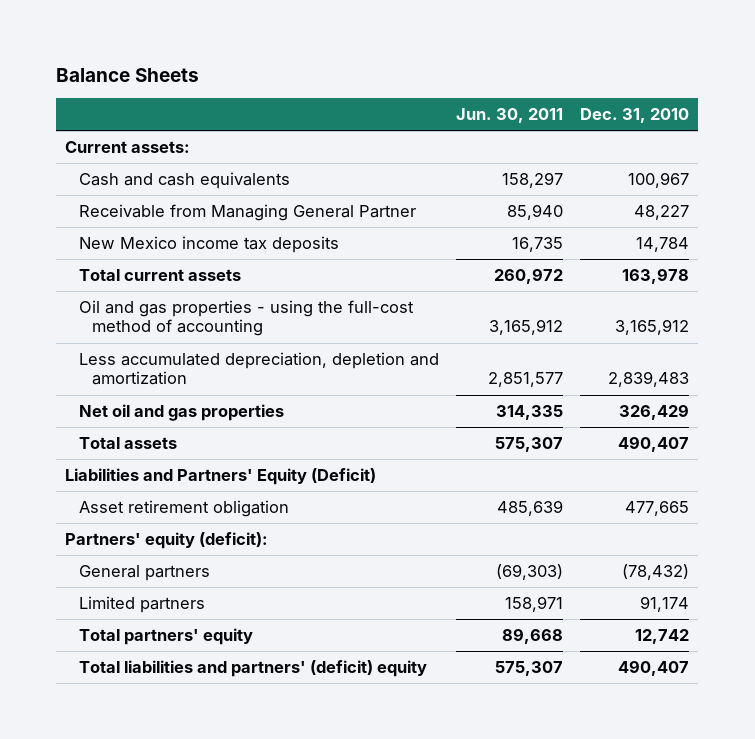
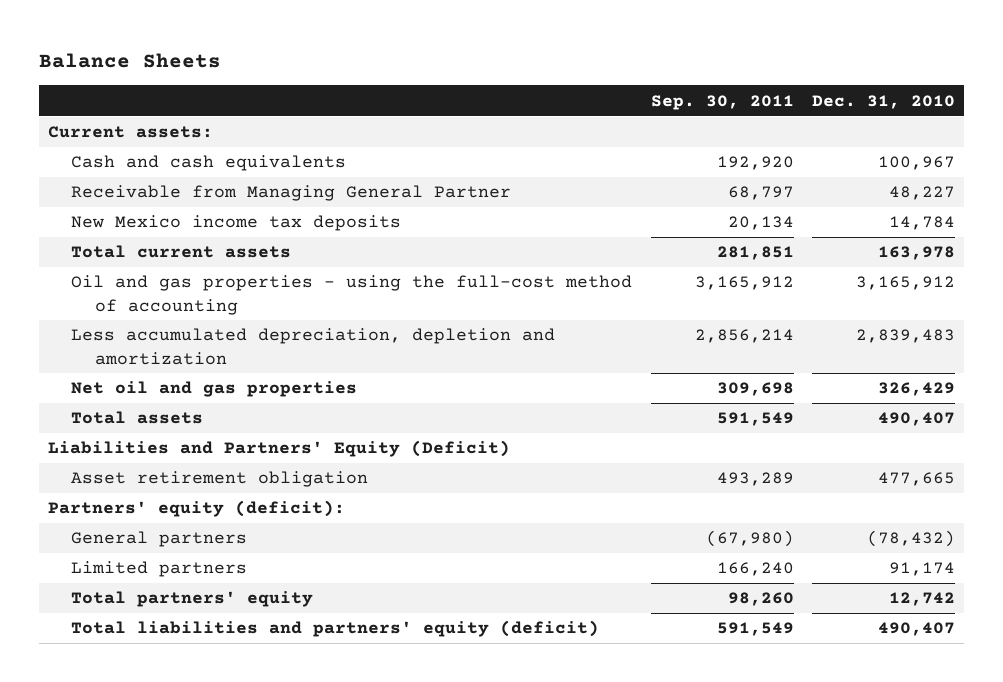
- | Jun. 30, 2011 | Dec. 31, 2010
+ | Sep. 30, 2011 | Dec. 31, 2010
- Total liabilities and partners' (deficit) equity | 575,307 | 490,407
+ Total liabilities and partners' equity (deficit) | 591,549 | 490,407

